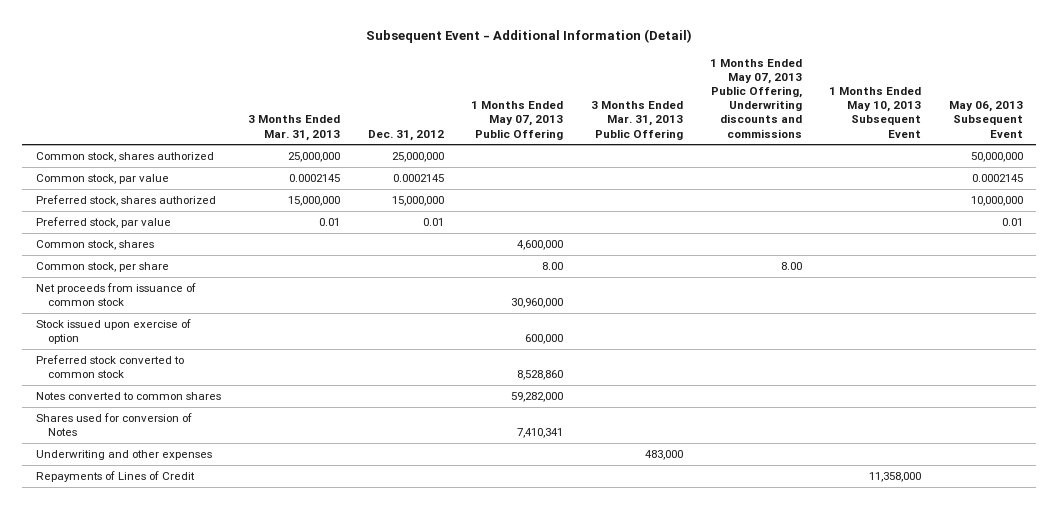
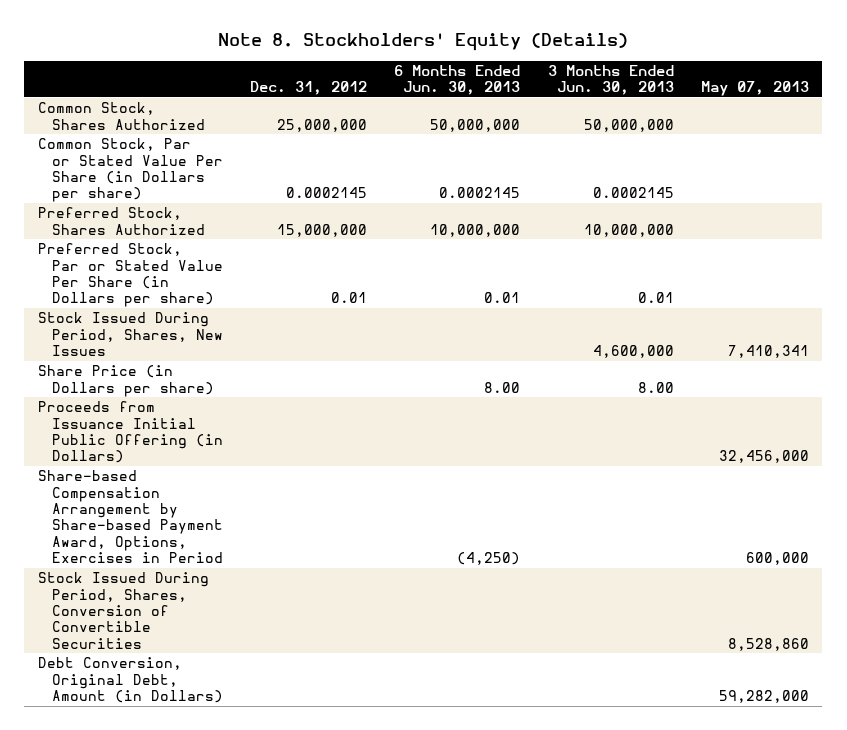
- Subsequent Event - Additional Information (Detail)
+ Note 8. Stockholders' Equity (Details)
- | 3 Months Ended Mar. 31, 2013 | Dec. 31, 2012 | 1 Months Ended May 07, 2013 Public Offering | 3 Months Ended Mar. 31, 2013 Public Offering | 1 Months Ended May 07, 2013 Public Offering, Underwriting discounts and commissions | 1 Months Ended May 10, 2013 Subsequent Event | May 06, 2013 Subsequent Event
+ | Dec. 31, 2012 | 6 Months Ended Jun. 30, 2013 | 3 Months Ended Jun. 30, 2013 | May 07, 2013
- Common stock, shares authorized | 25,000,000 | 25,000,000 | | | | | 50,000,000
- Common stock, par value | 0.0002145 | 0.0002145 | | | | | 0.0002145
- Preferred stock, shares authorized | 15,000,000 | 15,000,000 | | | | | 10,000,000
- Preferred stock, par value | 0.01 | 0.01 | | | | | 0.01
- Common stock, shares | | | 4,600,000 | | | |
- Common stock, per share | | | 8.00 | | 8.00 | |
- Net proceeds from issuance of common stock | | | 30,960,000 | | | |
- Stock issued upon exercise of option | | | 600,000 | | | |
- Preferred stock converted to common stock | | | 8,528,860 | | | |
- Notes converted to common shares | | | 59,282,000 | | | |
- Shares used for conversion of Notes | | | 7,410,341 | | | |
- Underwriting and other expenses | | | | 483,000 | | |
- Repayments of Lines of Credit | | | | | | 11,358,000 |
+ Common Stock, Shares Authorized | 25,000,000 | 50,000,000 | 50,000,000 |
+ Common Stock, Par or Stated Value Per Share (in Dollars per share) | 0.0002145 | 0.0002145 | 0.0002145 |
+ Preferred Stock, Shares Authorized | 15,000,000 | 10,000,000 | 10,000,000 |
+ Preferred Stock, Par or Stated Value Per Share (in Dollars per share) | 0.01 | 0.01 | 0.01 |
+ Stock Issued During Period, Shares, New Issues | | | 4,600,000 | 7,410,341
+ Share Price (in Dollars per share) | | 8.00 | 8.00 |
+ Proceeds from Issuance Initial Public Offering (in Dollars) | | | | 32,456,000
+ Share-based Compensation Arrangement by Share-based Payment Award, Options, Exercises in Period | | (4,250) | | 600,000
+ Stock Issued During Period, Shares, Conversion of Convertible Securities | | | | 8,528,860
+ Debt Conversion, Original Debt, Amount (in Dollars) | | | | 59,282,000

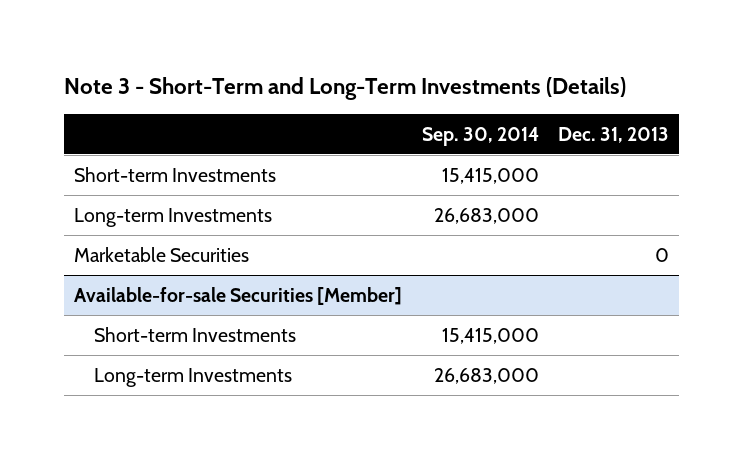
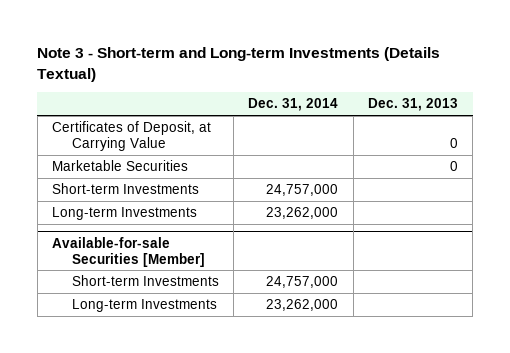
- Note 3 - Short-Term and Long-Term Investments (Details)
+ Note 3 - Short-term and Long-term Investments (Details Textual)
- | Sep. 30, 2014 | Dec. 31, 2013
+ | Dec. 31, 2014 | Dec. 31, 2013
+ Certificates of Deposit, at Carrying Value | | 0
moved up: Marketable Securities | | 0

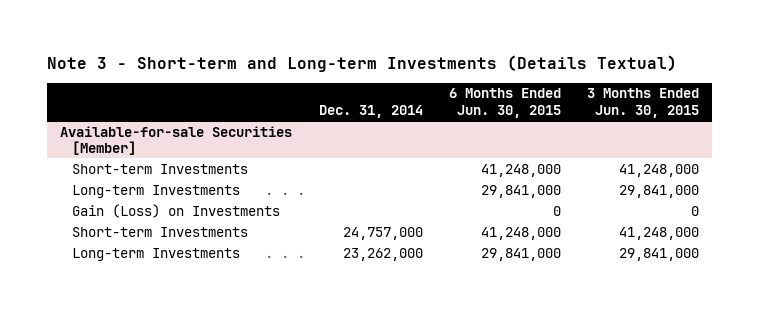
- | Dec. 31, 2014 | Dec. 31, 2013
+ | Dec. 31, 2014 | 6 Months Ended Jun. 30, 2015 | 3 Months Ended Jun. 30, 2015
- Certificates of Deposit, at Carrying Value | | 0
- Marketable Securities | | 0
- Short-term Investments | 24,757,000 |
- Long-term Investments | 23,262,000 |
@ Available-for-sale Securities [Member]
+ Short-term Investments | | 41,248,000 | 41,248,000
+ Long-term Investments | | 29,841,000 | 29,841,000
+ Gain (Loss) on Investments | | 0 | 0

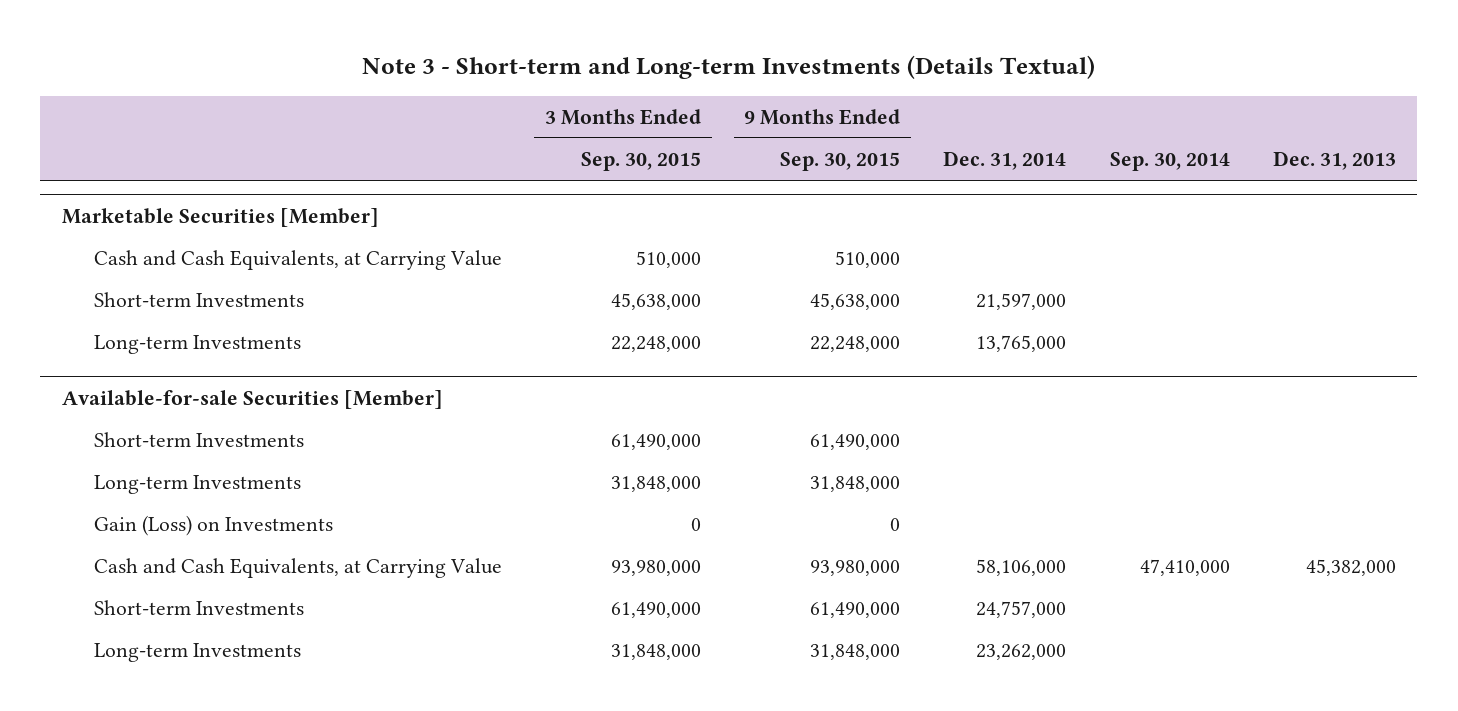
- | Dec. 31, 2014 | 6 Months Ended Jun. 30, 2015 | 3 Months Ended Jun. 30, 2015
+ | 3 Months Ended Sep. 30, 2015 | 9 Months Ended Sep. 30, 2015 | Dec. 31, 2014 | Sep. 30, 2014 | Dec. 31, 2013
+ Marketable Securities [Member]
+ Cash and Cash Equivalents, at Carrying Value | 510,000 | 510,000 | | |
+ Short-term Investments | 45,638,000 | 45,638,000 | 21,597,000 | |
+ Long-term Investments | 22,248,000 | 22,248,000 | 13,765,000 | |
@ Available-for-sale Securities [Member]
+ Cash and Cash Equivalents, at Carrying Value | 93,980,000 | 93,980,000 | 58,106,000 | 47,410,000 | 45,382,000

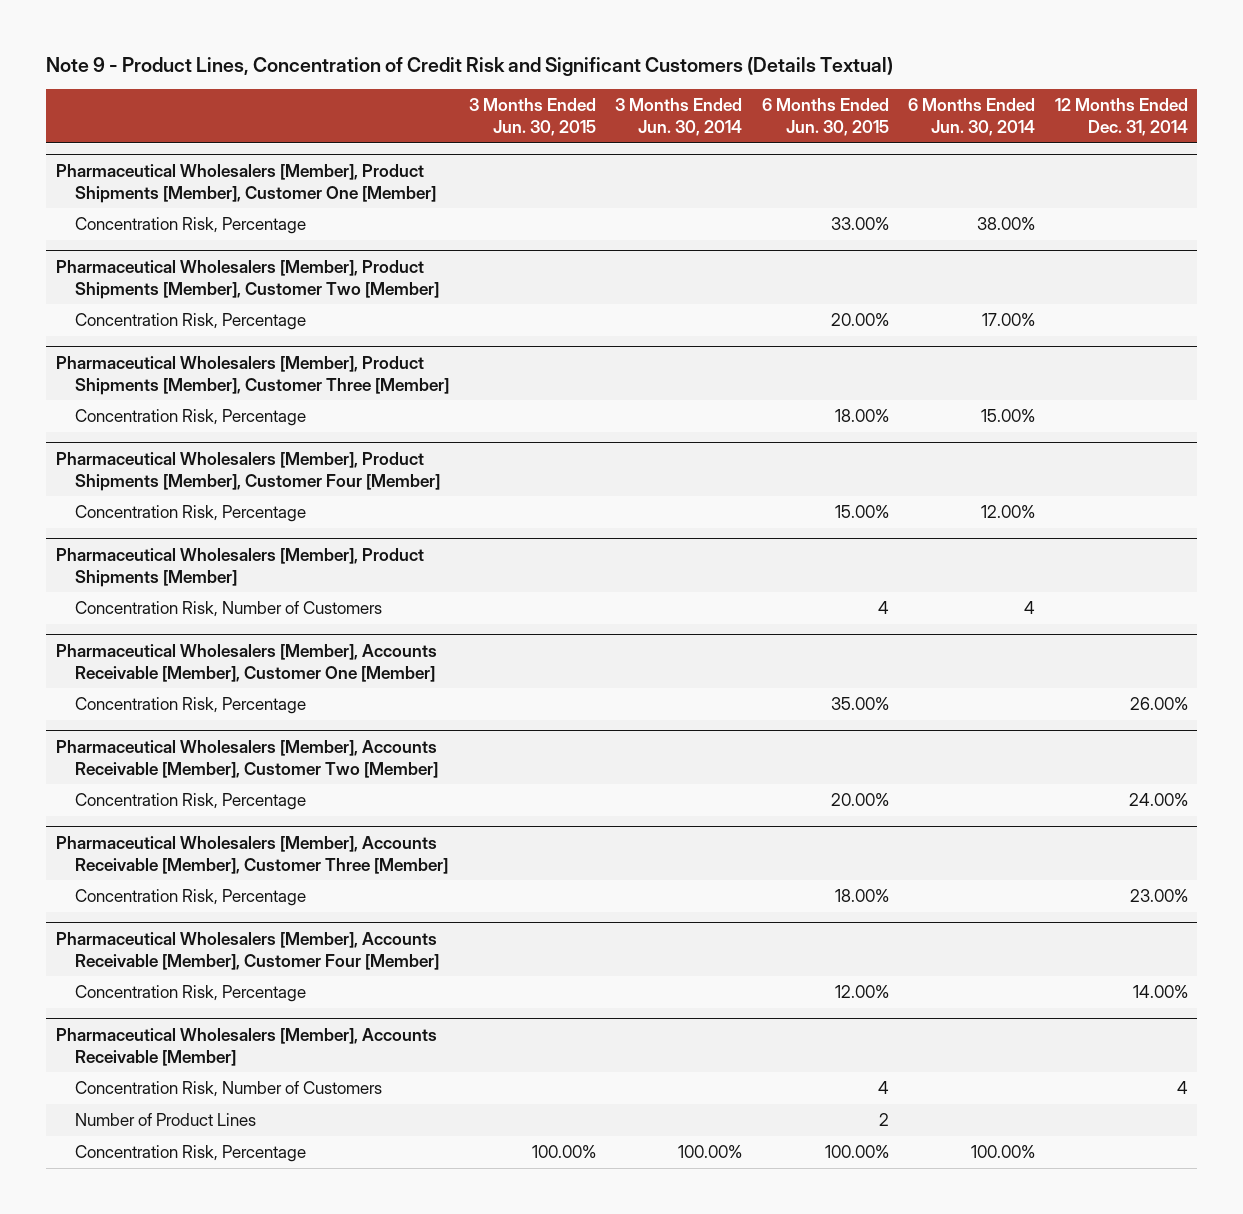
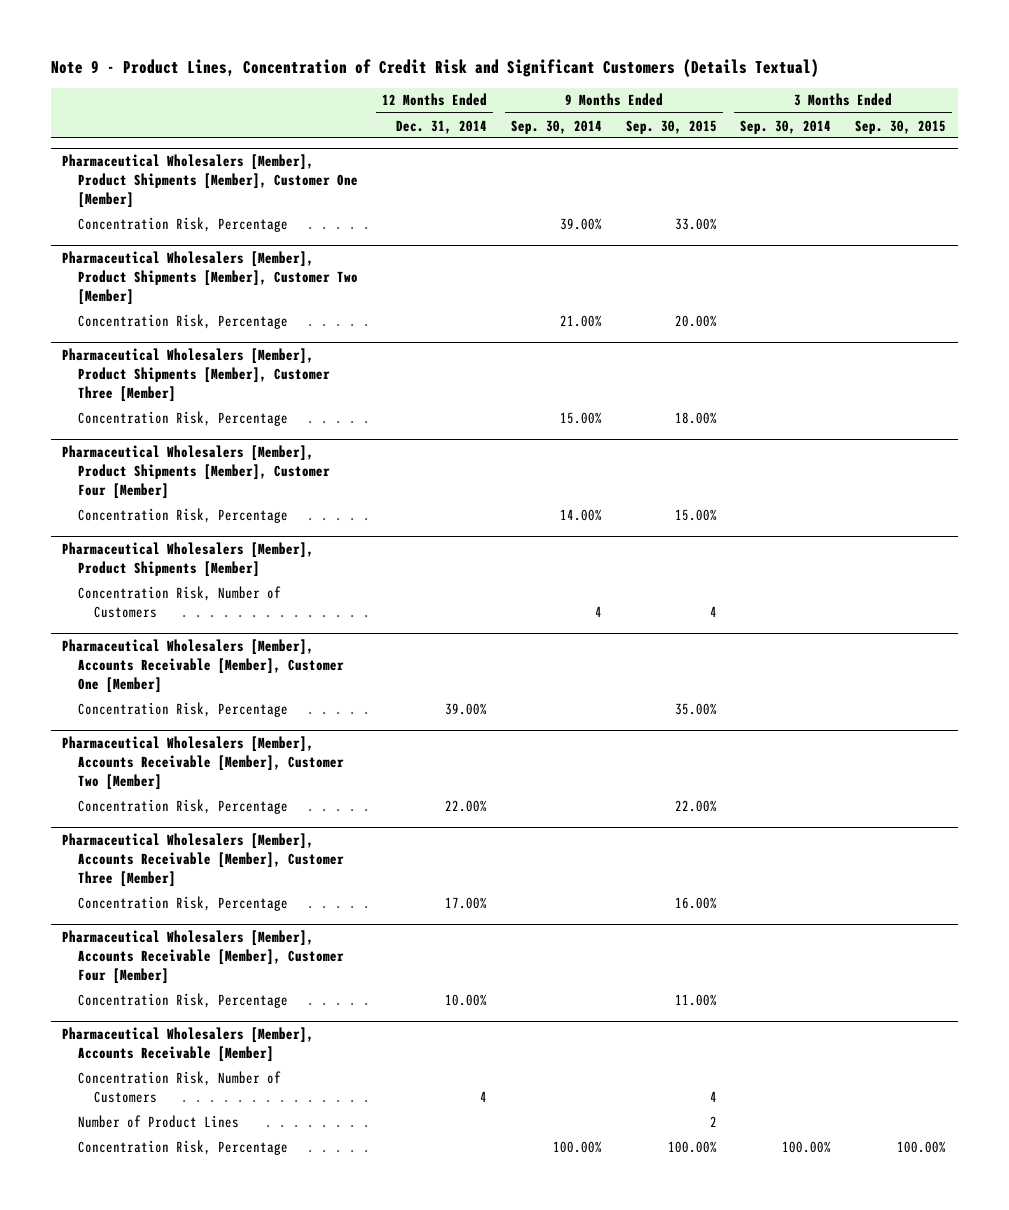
- | 3 Months Ended Jun. 30, 2015 | 3 Months Ended Jun. 30, 2014 | 6 Months Ended Jun. 30, 2015 | 6 Months Ended Jun. 30, 2014 | 12 Months Ended Dec. 31, 2014
+ | 12 Months Ended Dec. 31, 2014 | 9 Months Ended Sep. 30, 2014 | 9 Months Ended Sep. 30, 2015 | 3 Months Ended Sep. 30, 2014 | 3 Months Ended Sep. 30, 2015
@ Pharmaceutical Wholesalers [Member], Accounts Receivable [Member], Customer One [Member]
- Concentration Risk, Percentage | | | 35.00% | | 26.00%
+ Concentration Risk, Percentage | 39.00% | | 35.00% | |
@ Pharmaceutical Wholesalers [Member], Accounts Receivable [Member], Customer Two [Member]
- Concentration Risk, Percentage | | | 20.00% | | 24.00%
+ Concentration Risk, Percentage | 22.00% | | 22.00% | |
@ Pharmaceutical Wholesalers [Member], Accounts Receivable [Member], Customer Three [Member]
- Concentration Risk, Percentage | | | 18.00% | | 23.00%
+ Concentration Risk, Percentage | 17.00% | | 16.00% | |
@ Pharmaceutical Wholesalers [Member], Accounts Receivable [Member], Customer Four [Member]
- Concentration Risk, Percentage | | | 12.00% | | 14.00%
+ Concentration Risk, Percentage | 10.00% | | 11.00% | |

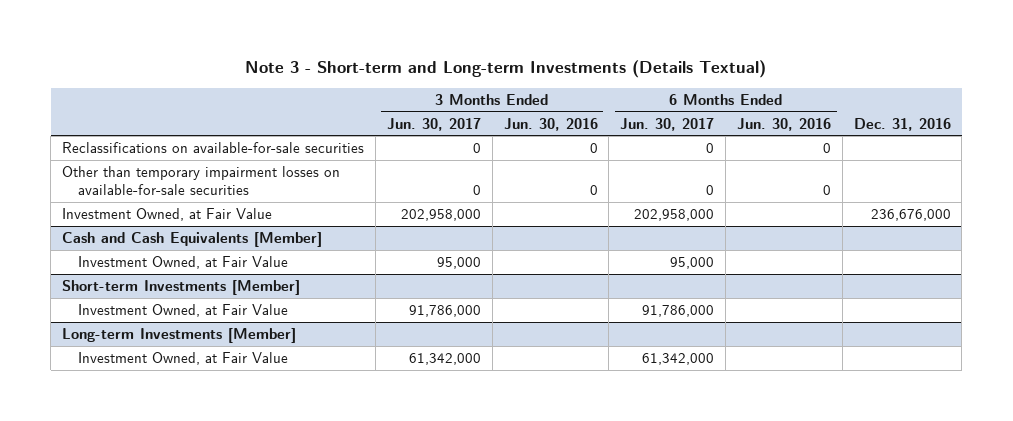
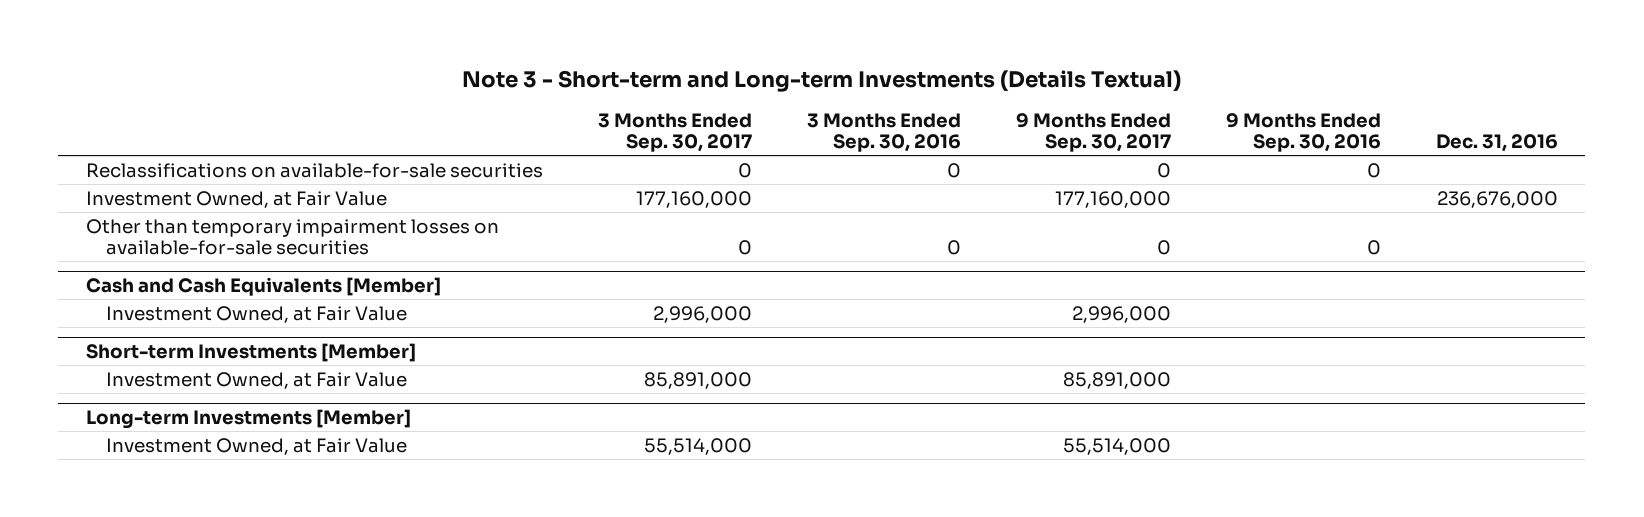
- | 3 Months Ended Jun. 30, 2017 | 3 Months Ended Jun. 30, 2016 | 6 Months Ended Jun. 30, 2017 | 6 Months Ended Jun. 30, 2016 | Dec. 31, 2016
+ | 3 Months Ended Sep. 30, 2017 | 3 Months Ended Sep. 30, 2016 | 9 Months Ended Sep. 30, 2017 | 9 Months Ended Sep. 30, 2016 | Dec. 31, 2016
moved down: Other than temporary impairment losses on available-for-sale securities | 0 | 0 | 0 | 0 |

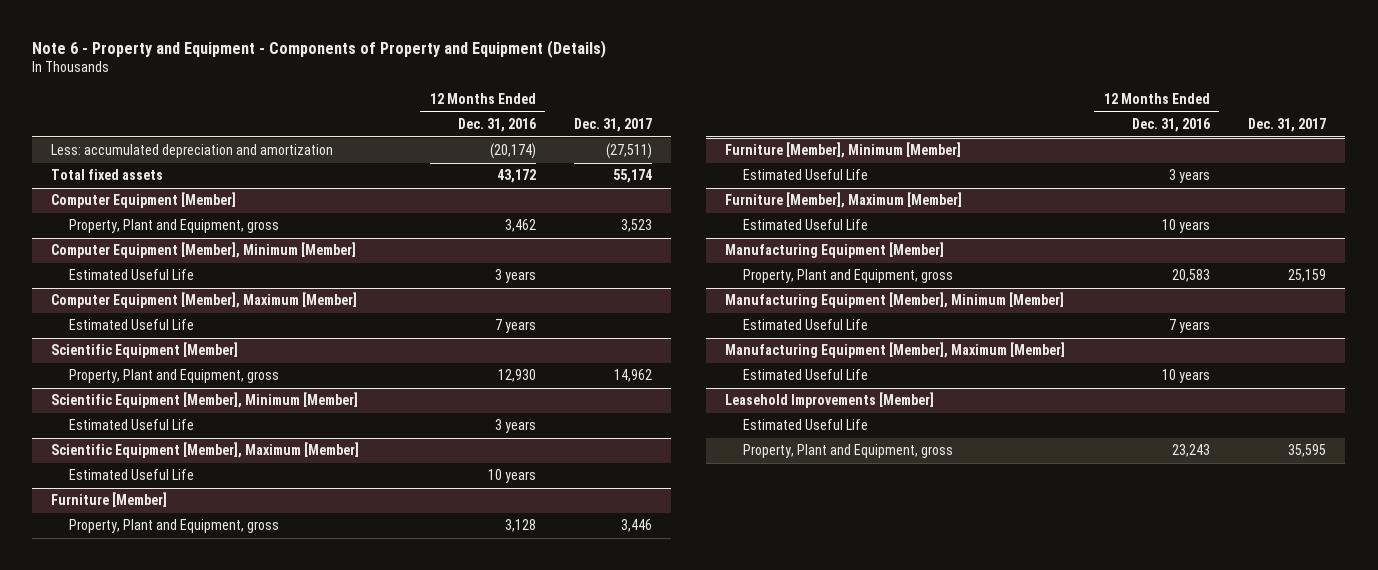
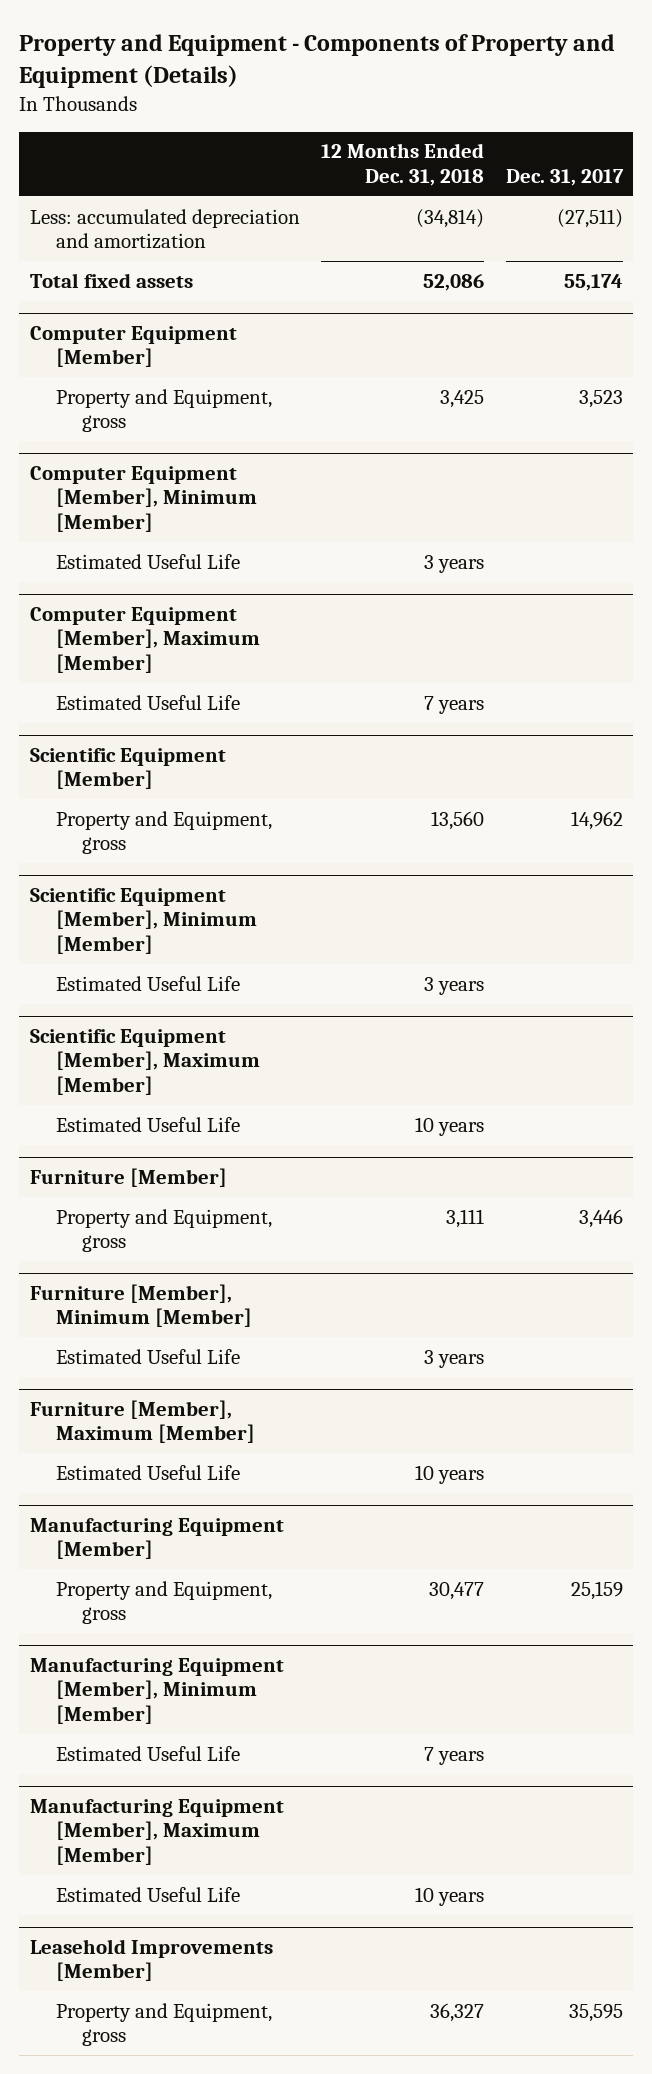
- Note 6 - Property and Equipment - Components of Property and Equipment (Details)
+ Property and Equipment - Components of Property and Equipment (Details)
- | 12 Months Ended Dec. 31, 2016 | Dec. 31, 2017
+ | 12 Months Ended Dec. 31, 2018 | Dec. 31, 2017
@ Computer Equipment [Member]
- Property, Plant and Equipment, gross | 3,462 | 3,523
+ Property and Equipment, gross | 3,425 | 3,523
@ Scientific Equipment [Member]
- Property, Plant and Equipment, gross | 12,930 | 14,962
+ Property and Equipment, gross | 13,560 | 14,962
@ Furniture [Member]
- Property, Plant and Equipment, gross | 3,128 | 3,446
+ Property and Equipment, gross | 3,111 | 3,446
@ Manufacturing Equipment [Member]
- Property, Plant and Equipment, gross | 20,583 | 25,159
+ Property and Equipment, gross | 30,477 | 25,159
@ Leasehold Improvements [Member]
- Estimated Useful Life
- Property, Plant and Equipment, gross | 23,243 | 35,595
+ Property and Equipment, gross | 36,327 | 35,595

